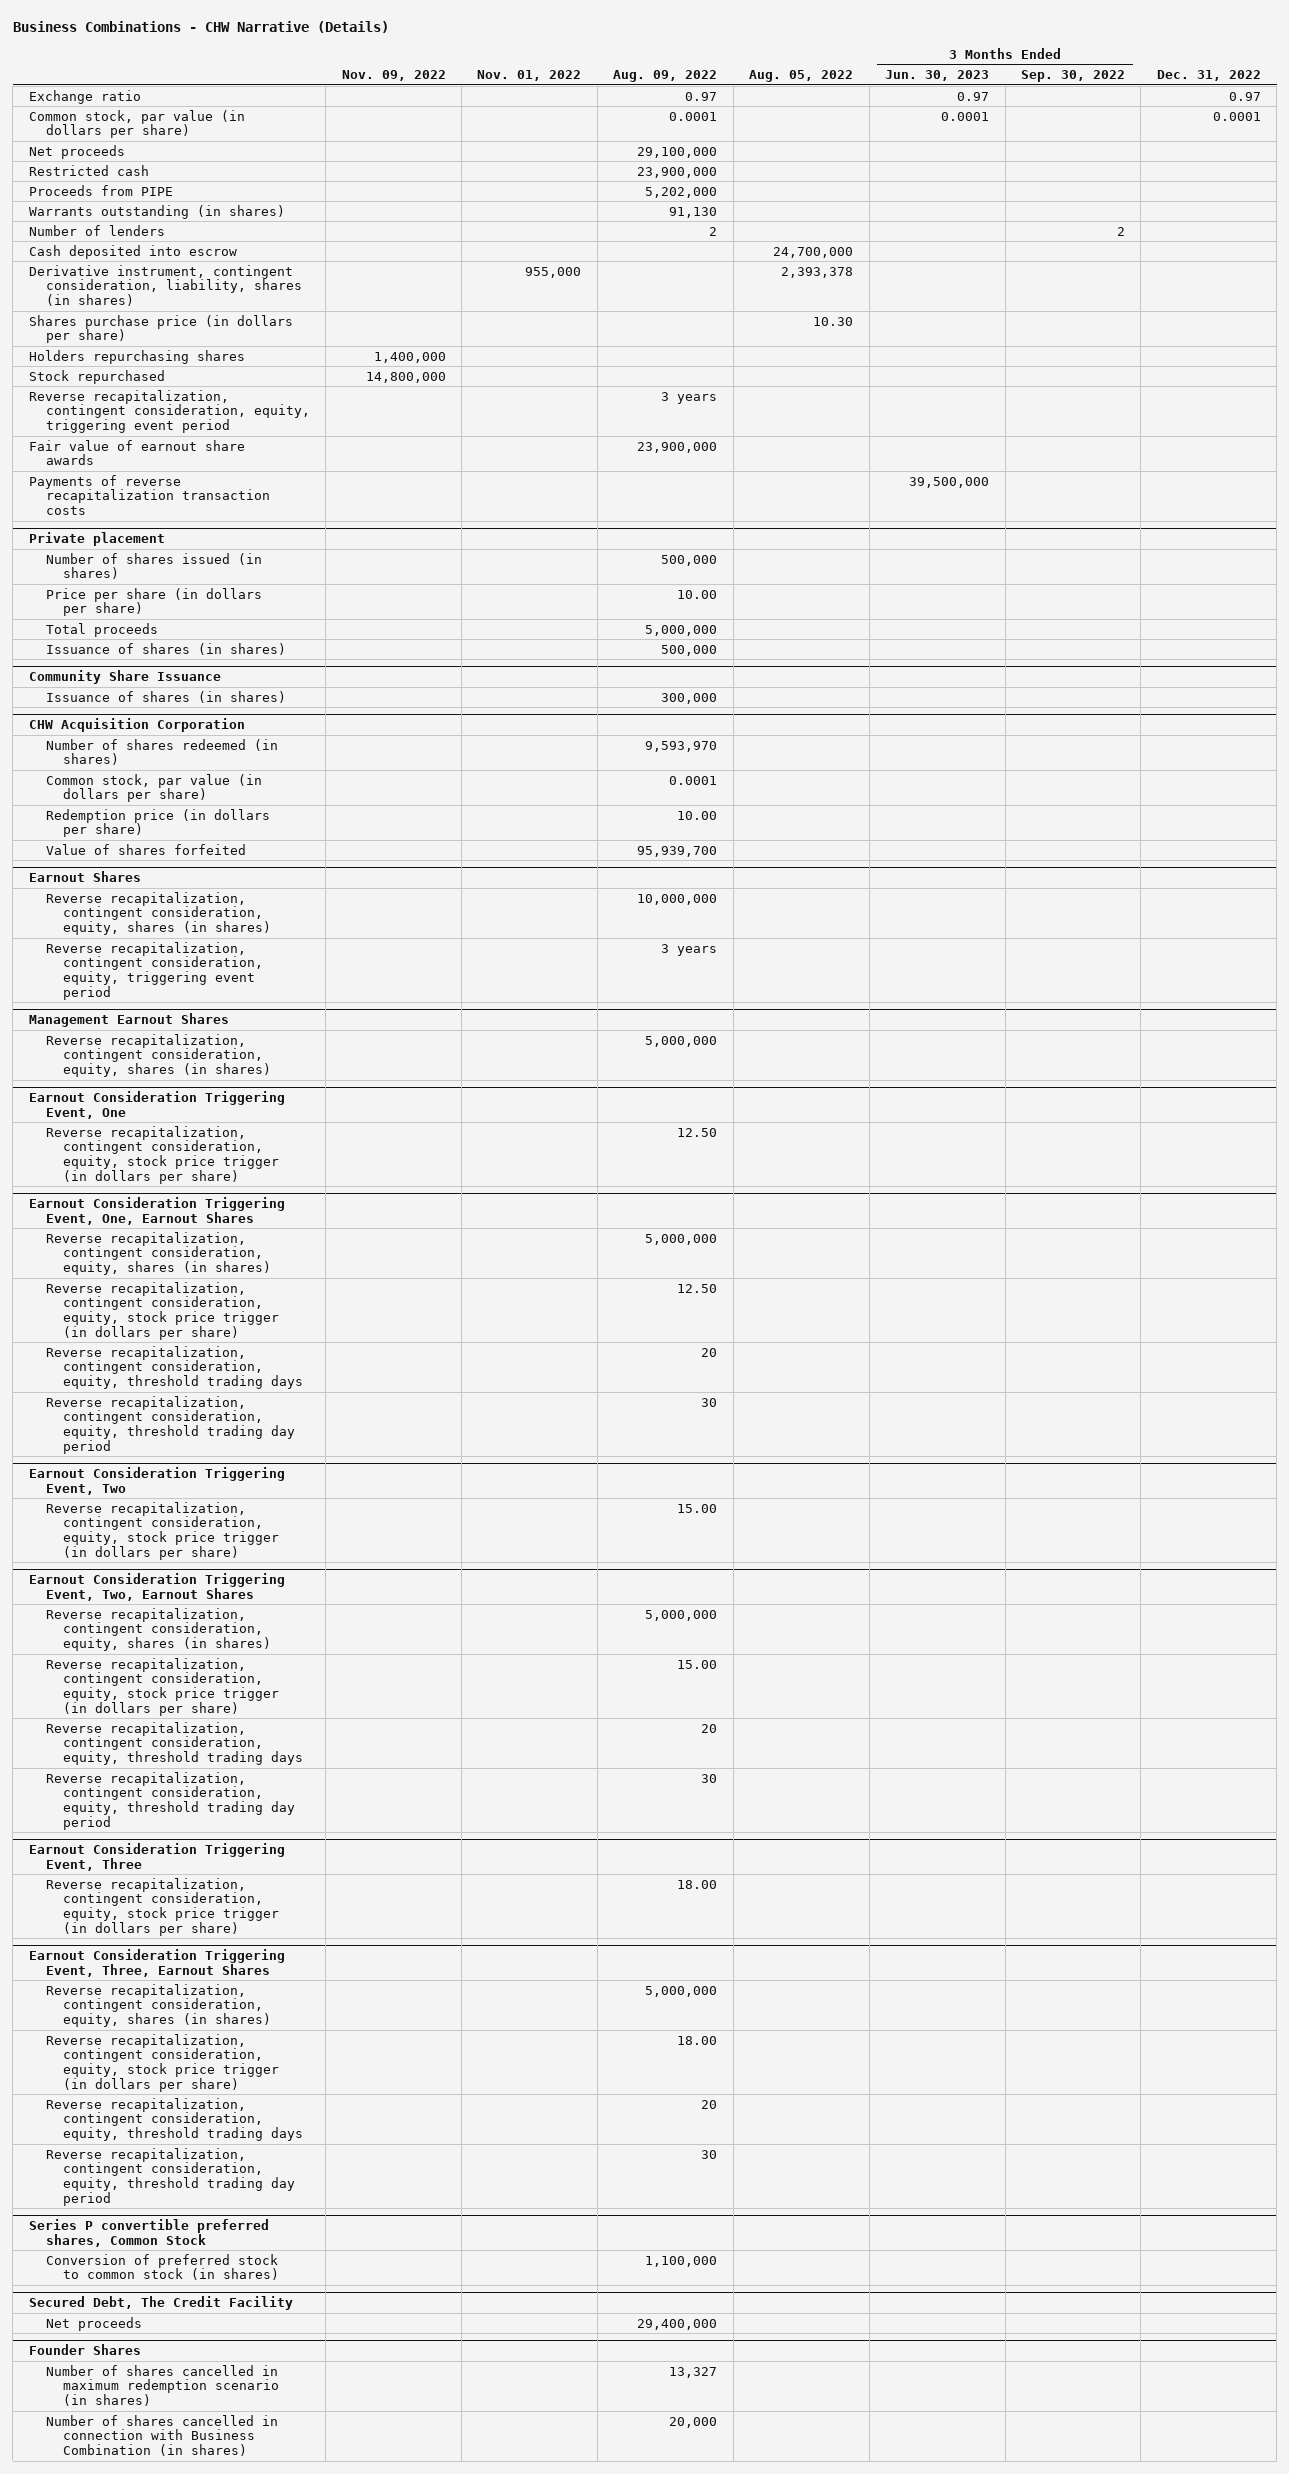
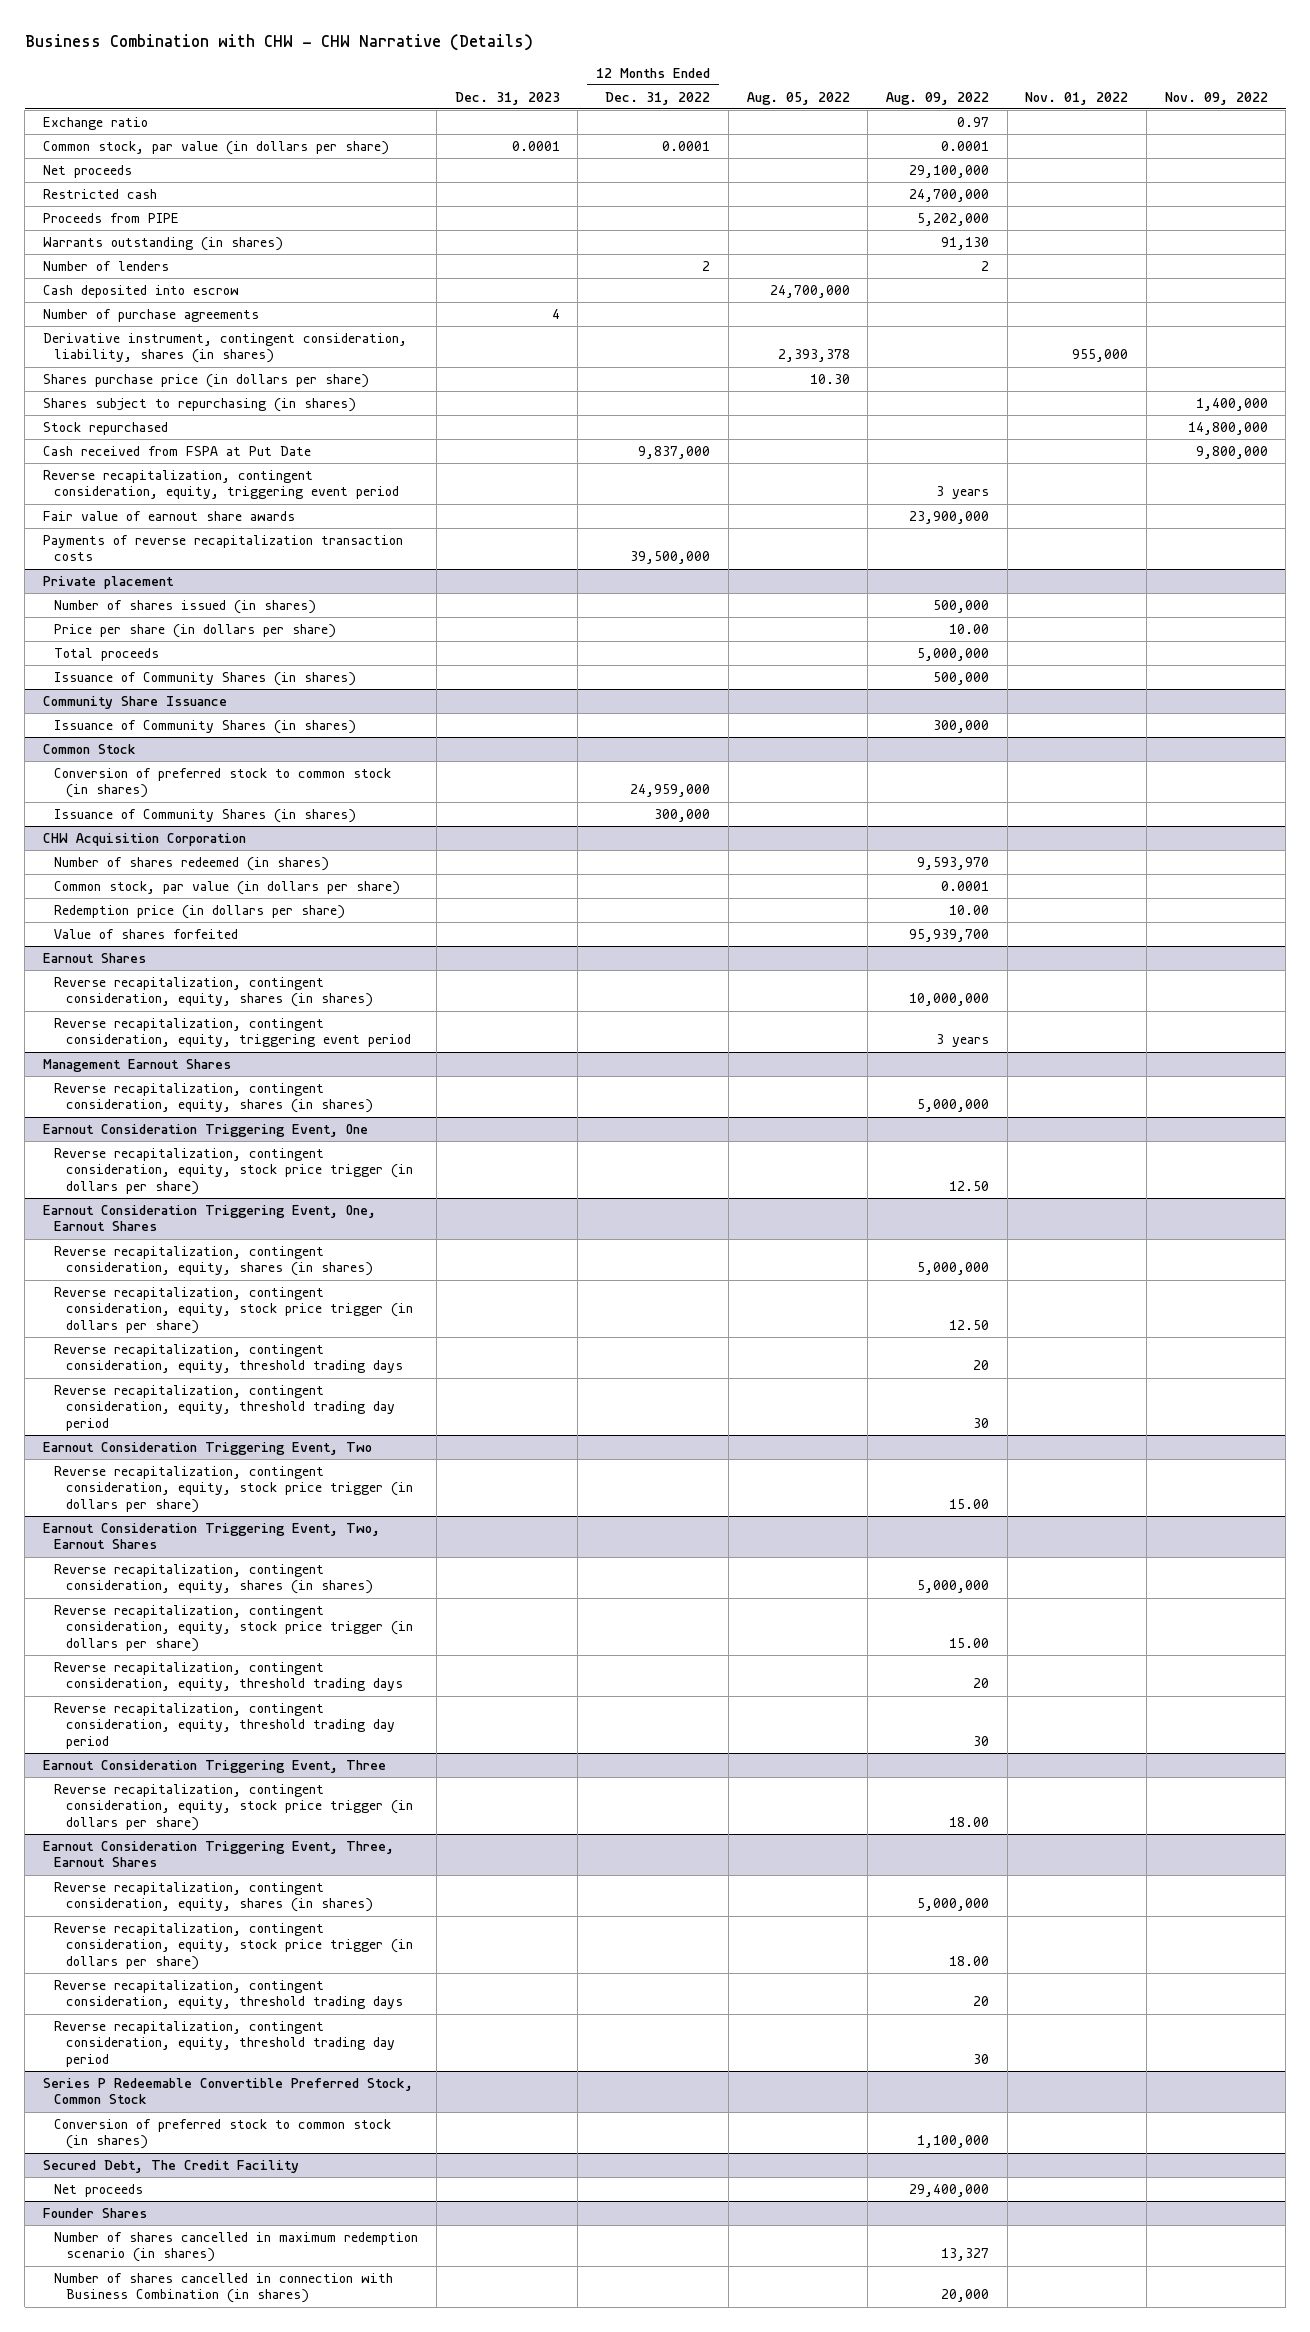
- Business Combinations - CHW Narrative (Details)
+ Business Combination with CHW - CHW Narrative (Details)
- | Nov. 09, 2022 | Nov. 01, 2022 | Aug. 09, 2022 | Aug. 05, 2022 | 3 Months Ended Jun. 30, 2023 | 3 Months Ended Sep. 30, 2022 | Dec. 31, 2022
+ | Dec. 31, 2023 | 12 Months Ended Dec. 31, 2022 | Aug. 05, 2022 | Aug. 09, 2022 | Nov. 01, 2022 | Nov. 09, 2022
- Restricted cash | | | 23,900,000 | | | |
+ Restricted cash | | | | 24,700,000 | |
+ Number of purchase agreements | 4 | | | | |
- Holders repurchasing shares | 1,400,000 | | | | | |
+ Shares subject to repurchasing (in shares) | | | | | | 1,400,000
+ Cash received from FSPA at Put Date | | 9,837,000 | | | | 9,800,000
@ Private placement
- Issuance of shares (in shares) | | | 500,000 | | | |
+ Issuance of Community Shares (in shares) | | | | 500,000 | |
@ Community Share Issuance
- Issuance of shares (in shares) | | | 300,000 | | | |
+ Issuance of Community Shares (in shares) | | | | 300,000 | |
+ Common Stock
+ Conversion of preferred stock to common stock (in shares) | | 24,959,000 | | | |
+ Issuance of Community Shares (in shares) | | 300,000 | | | |
- Series P convertible preferred shares, Common Stock
+ Series P Redeemable Convertible Preferred Stock, Common Stock

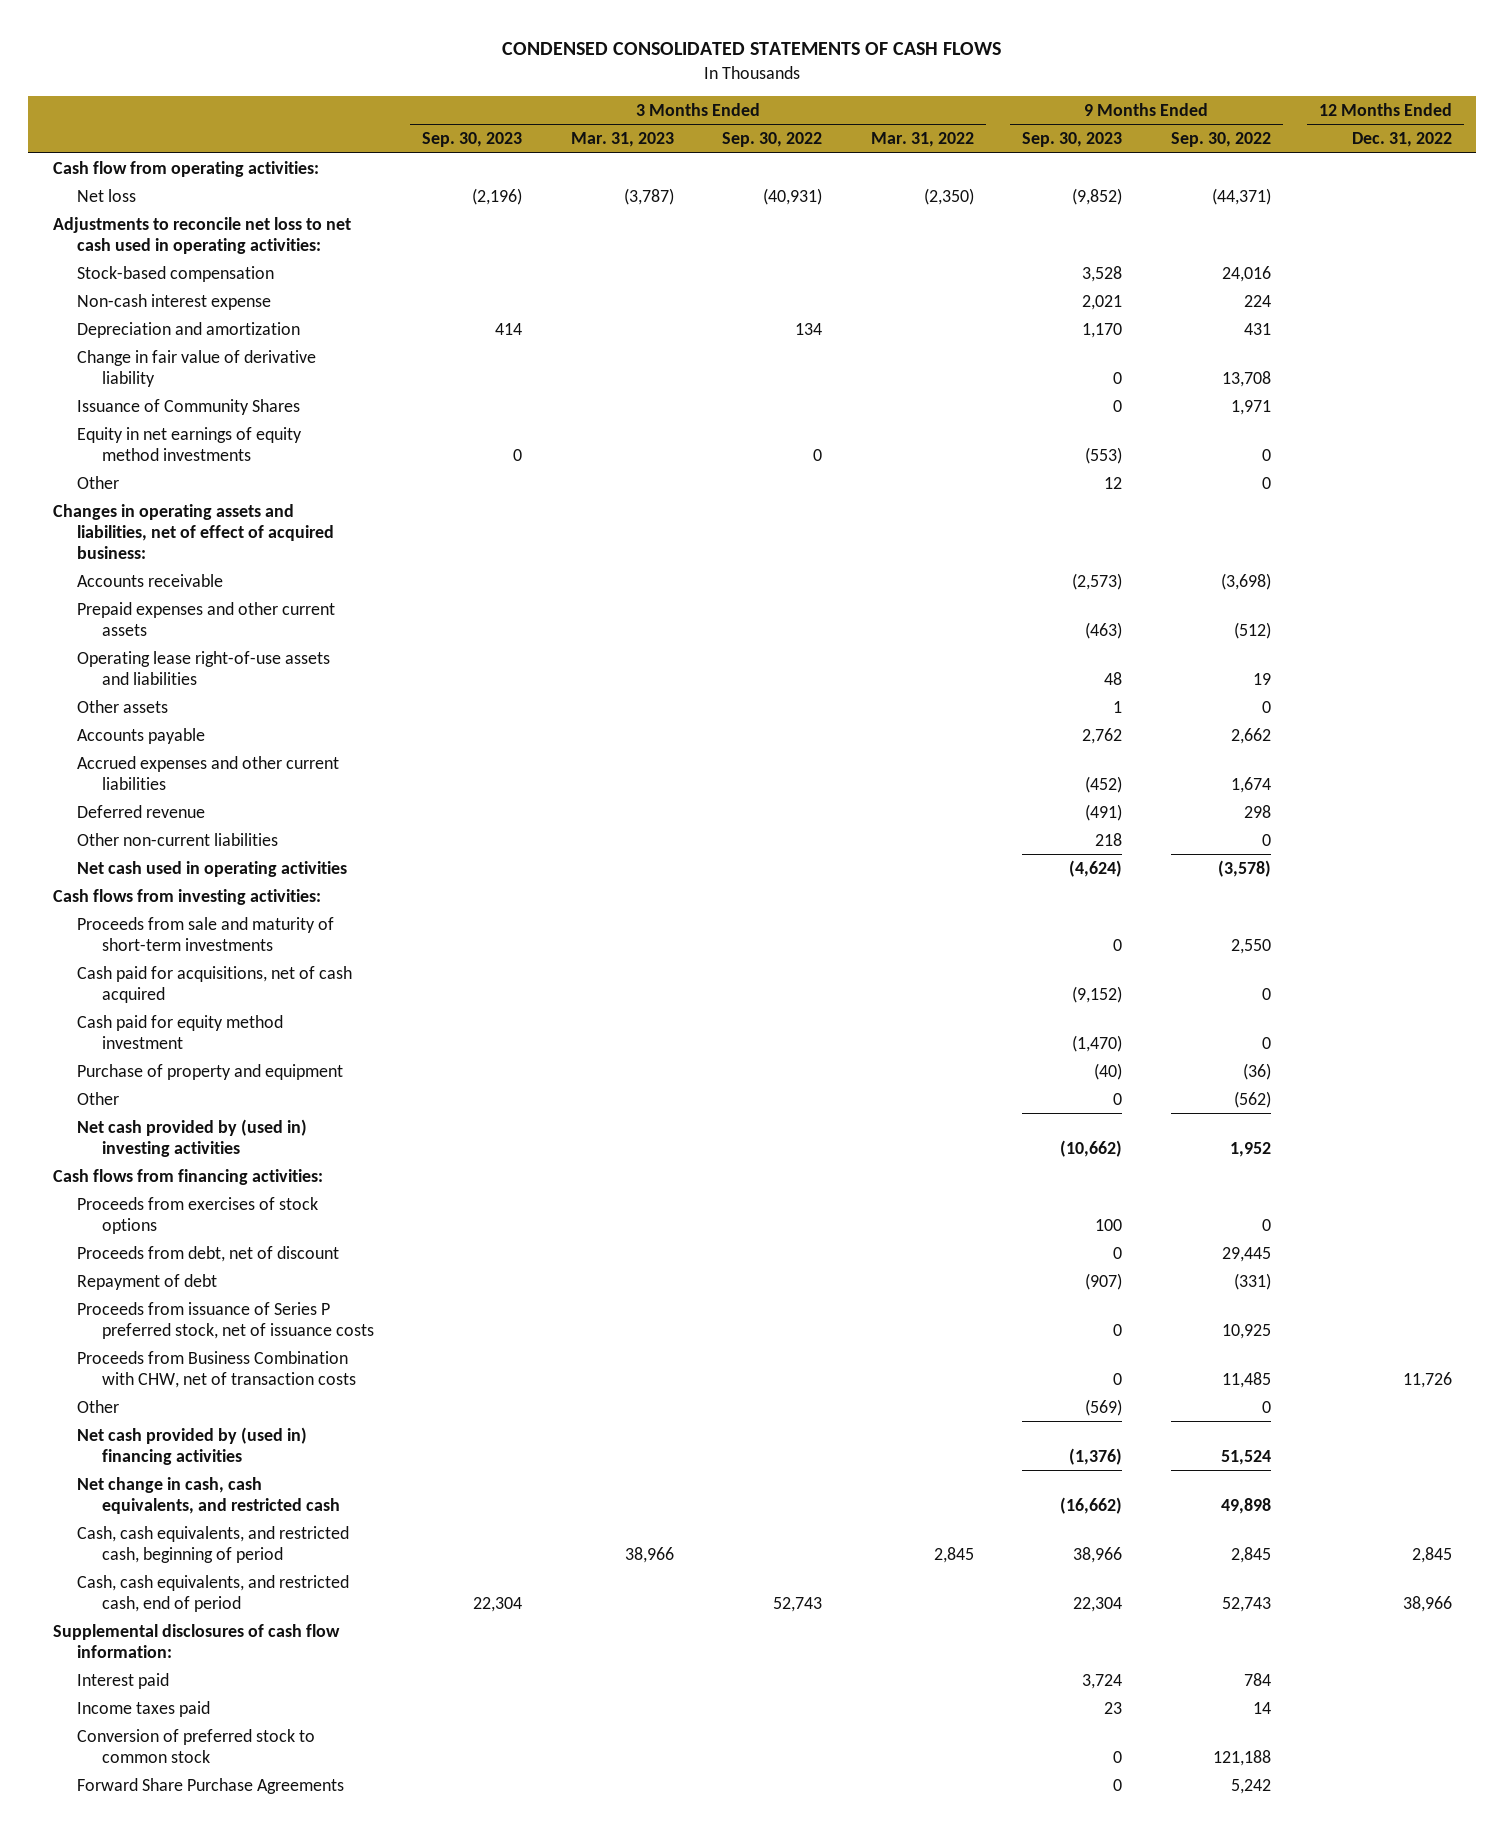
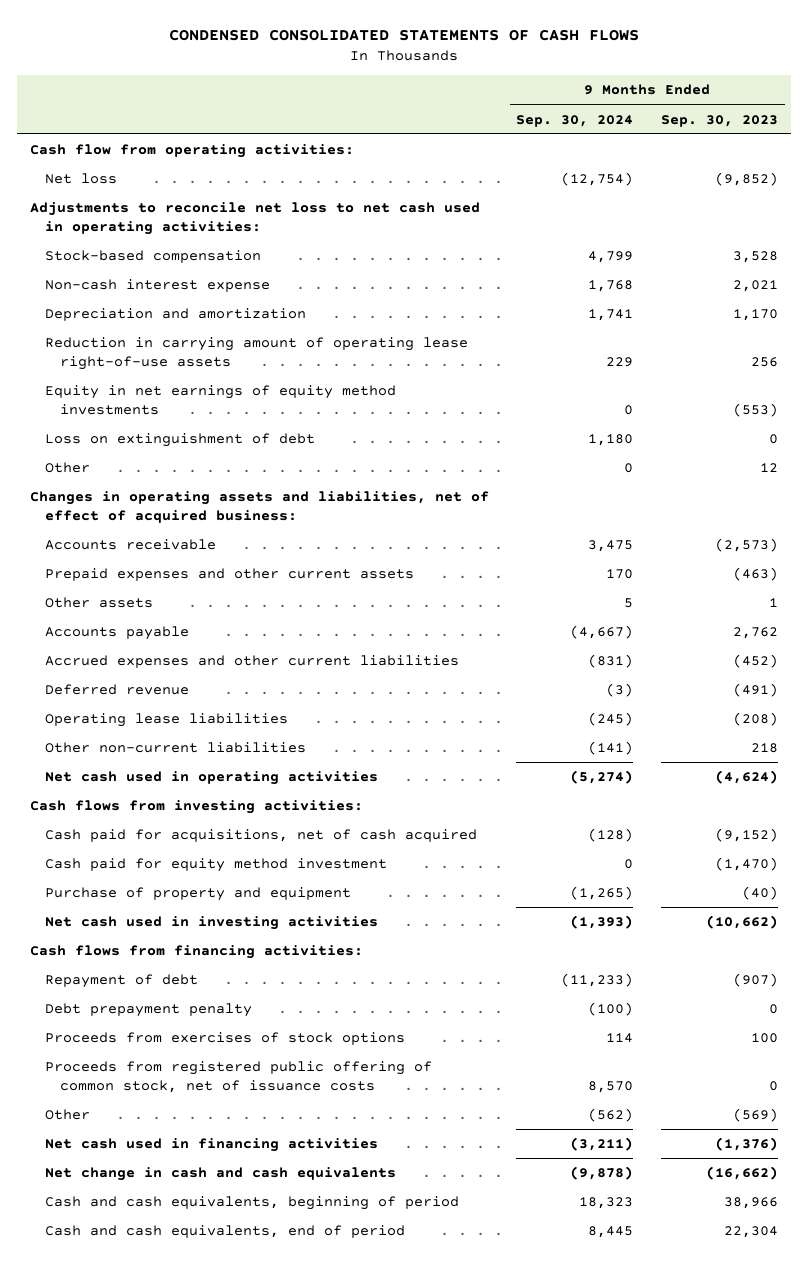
- | 3 Months Ended Sep. 30, 2023 | 3 Months Ended Mar. 31, 2023 | 3 Months Ended Sep. 30, 2022 | 3 Months Ended Mar. 31, 2022 | 9 Months Ended Sep. 30, 2023 | 9 Months Ended Sep. 30, 2022 | 12 Months Ended Dec. 31, 2022
+ | 9 Months Ended Sep. 30, 2024 | 9 Months Ended Sep. 30, 2023
- Change in fair value of derivative liability | | | | | 0 | 13,708 |
- Issuance of Community Shares | | | | | 0 | 1,971 |
+ Reduction in carrying amount of operating lease right-of-use assets | 229 | 256
+ Loss on extinguishment of debt | 1,180 | 0
- Operating lease right-of-use assets and liabilities | | | | | 48 | 19 |
+ Operating lease liabilities | (245) | (208)
- Proceeds from sale and maturity of short-term investments | | | | | 0 | 2,550 |
- Other | | | | | 0 | (562) |
- Net cash provided by (used in) investing activities | | | | | (10,662) | 1,952 |
+ Net cash used in investing activities | (1,393) | (10,662)
- Proceeds from debt, net of discount | | | | | 0 | 29,445 |
- Proceeds from issuance of Series P preferred stock, net of issuance costs | | | | | 0 | 10,925 |
- Proceeds from Business Combination with CHW, net of transaction costs | | | | | 0 | 11,485 | 11,726
+ Debt prepayment penalty | (100) | 0
moved down: Proceeds from exercises of stock options | 114 | 100
+ Proceeds from registered public offering of common stock, net of issuance costs | 8,570 | 0
- Net cash provided by (used in) financing activities | | | | | (1,376) | 51,524 |
- Net change in cash, cash equivalents, and restricted cash | | | | | (16,662) | 49,898 |
- Cash, cash equivalents, and restricted cash, beginning of period | | 38,966 | | 2,845 | 38,966 | 2,845 | 2,845
- Cash, cash equivalents, and restricted cash, end of period | 22,304 | | 52,743 | | 22,304 | 52,743 | 38,966
- Supplemental disclosures of cash flow information:
- Interest paid | | | | | 3,724 | 784 |
- Income taxes paid | | | | | 23 | 14 |
- Conversion of preferred stock to common stock | | | | | 0 | 121,188 |
- Forward Share Purchase Agreements | | | | | 0 | 5,242 |
+ Net cash used in financing activities | (3,211) | (1,376)
+ Net change in cash and cash equivalents | (9,878) | (16,662)
+ Cash and cash equivalents, beginning of period | 18,323 | 38,966
+ Cash and cash equivalents, end of period | 8,445 | 22,304

